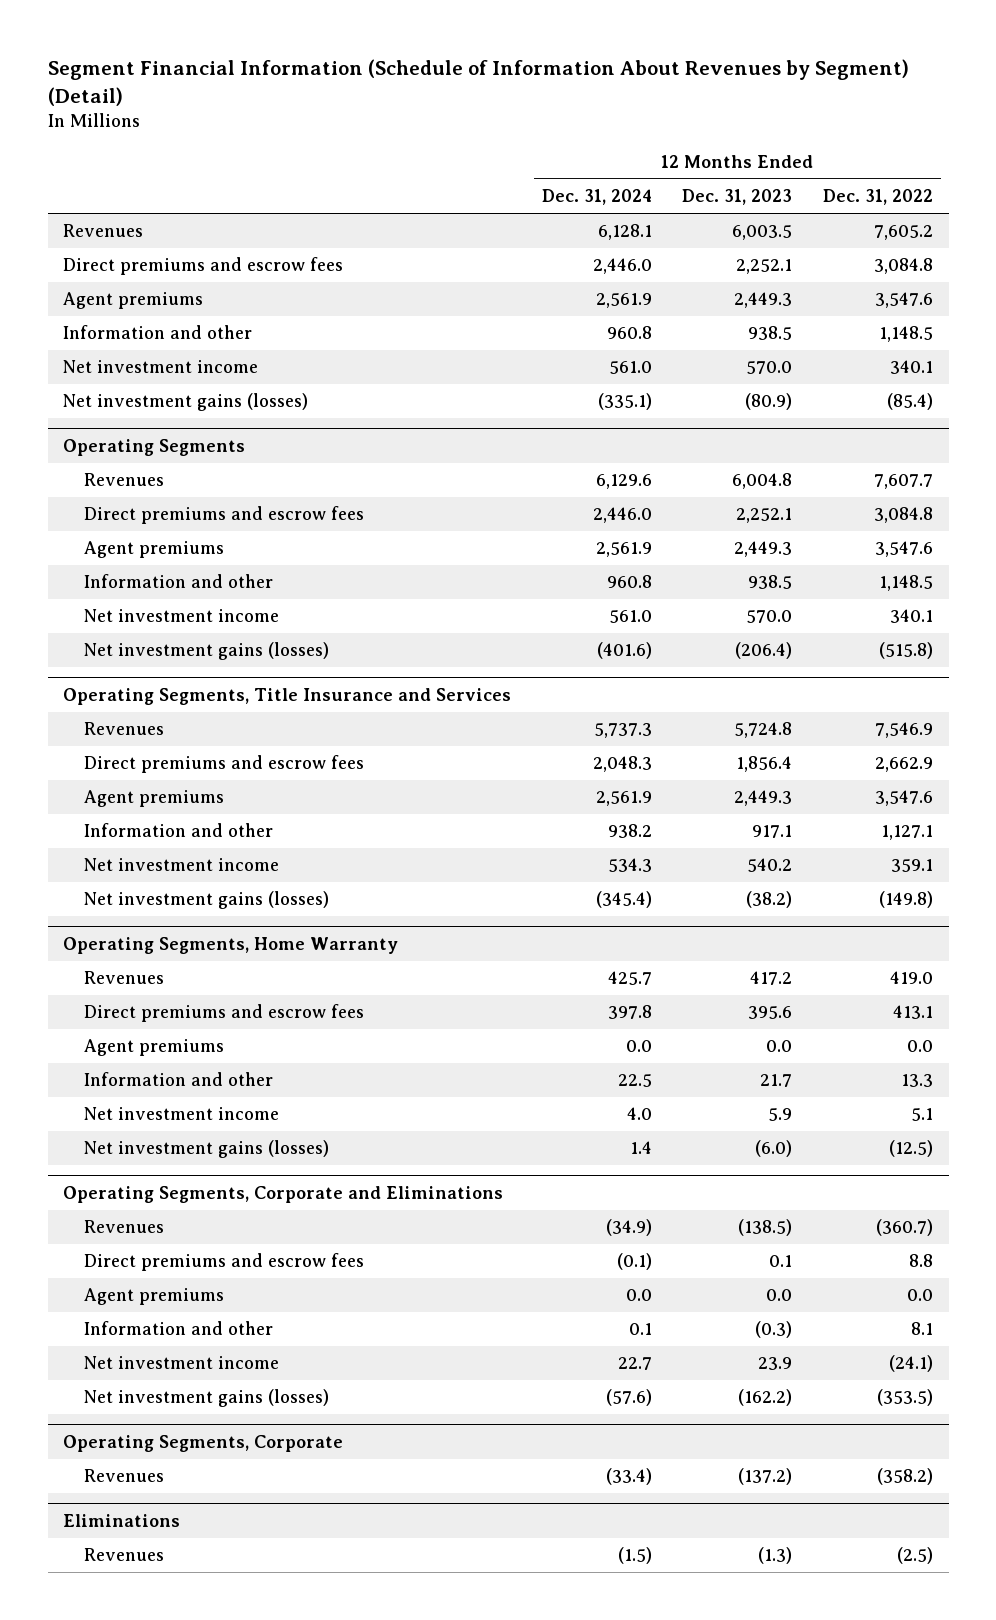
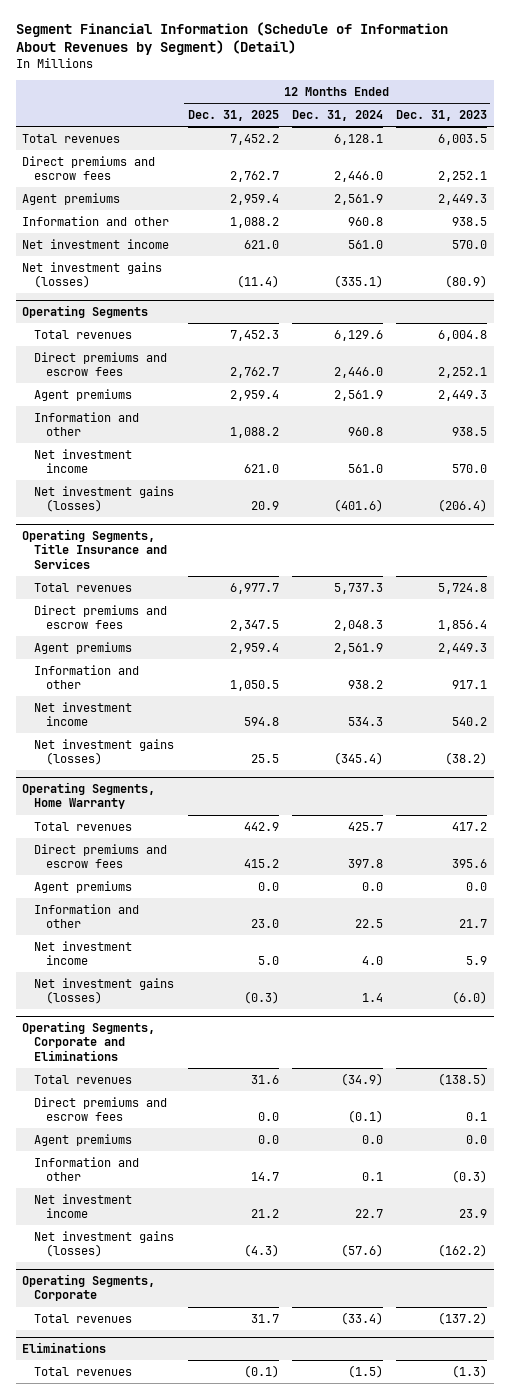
- | 12 Months Ended Dec. 31, 2024 | 12 Months Ended Dec. 31, 2023 | 12 Months Ended Dec. 31, 2022
+ | 12 Months Ended Dec. 31, 2025 | 12 Months Ended Dec. 31, 2024 | 12 Months Ended Dec. 31, 2023
- Revenues | 6,128.1 | 6,003.5 | 7,605.2
+ Total revenues | 7,452.2 | 6,128.1 | 6,003.5
@ Operating Segments
- Revenues | 6,129.6 | 6,004.8 | 7,607.7
+ Total revenues | 7,452.3 | 6,129.6 | 6,004.8
@ Operating Segments, Title Insurance and Services
- Revenues | 5,737.3 | 5,724.8 | 7,546.9
+ Total revenues | 6,977.7 | 5,737.3 | 5,724.8
@ Operating Segments, Home Warranty
- Revenues | 425.7 | 417.2 | 419.0
+ Total revenues | 442.9 | 425.7 | 417.2
@ Operating Segments, Corporate and Eliminations
- Revenues | (34.9) | (138.5) | (360.7)
+ Total revenues | 31.6 | (34.9) | (138.5)
@ Operating Segments, Corporate
- Revenues | (33.4) | (137.2) | (358.2)
+ Total revenues | 31.7 | (33.4) | (137.2)
@ Eliminations
- Revenues | (1.5) | (1.3) | (2.5)
+ Total revenues | (0.1) | (1.5) | (1.3)

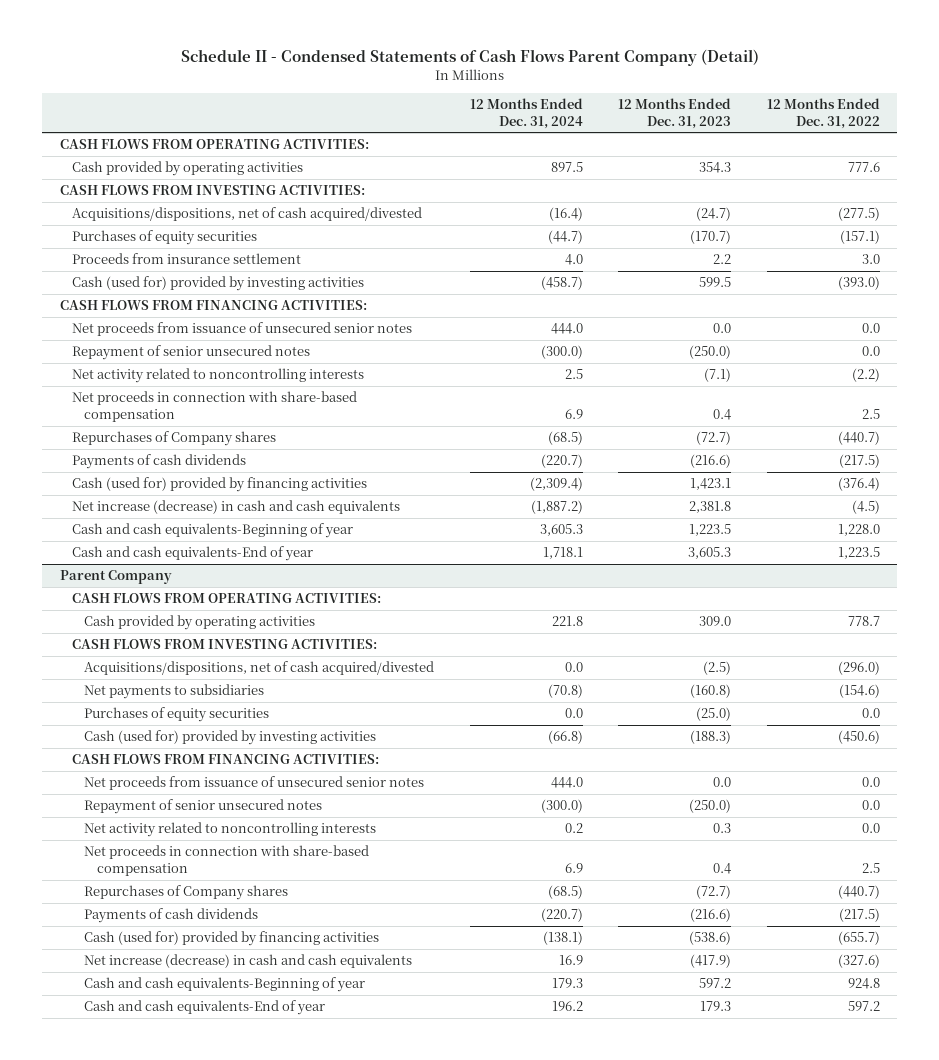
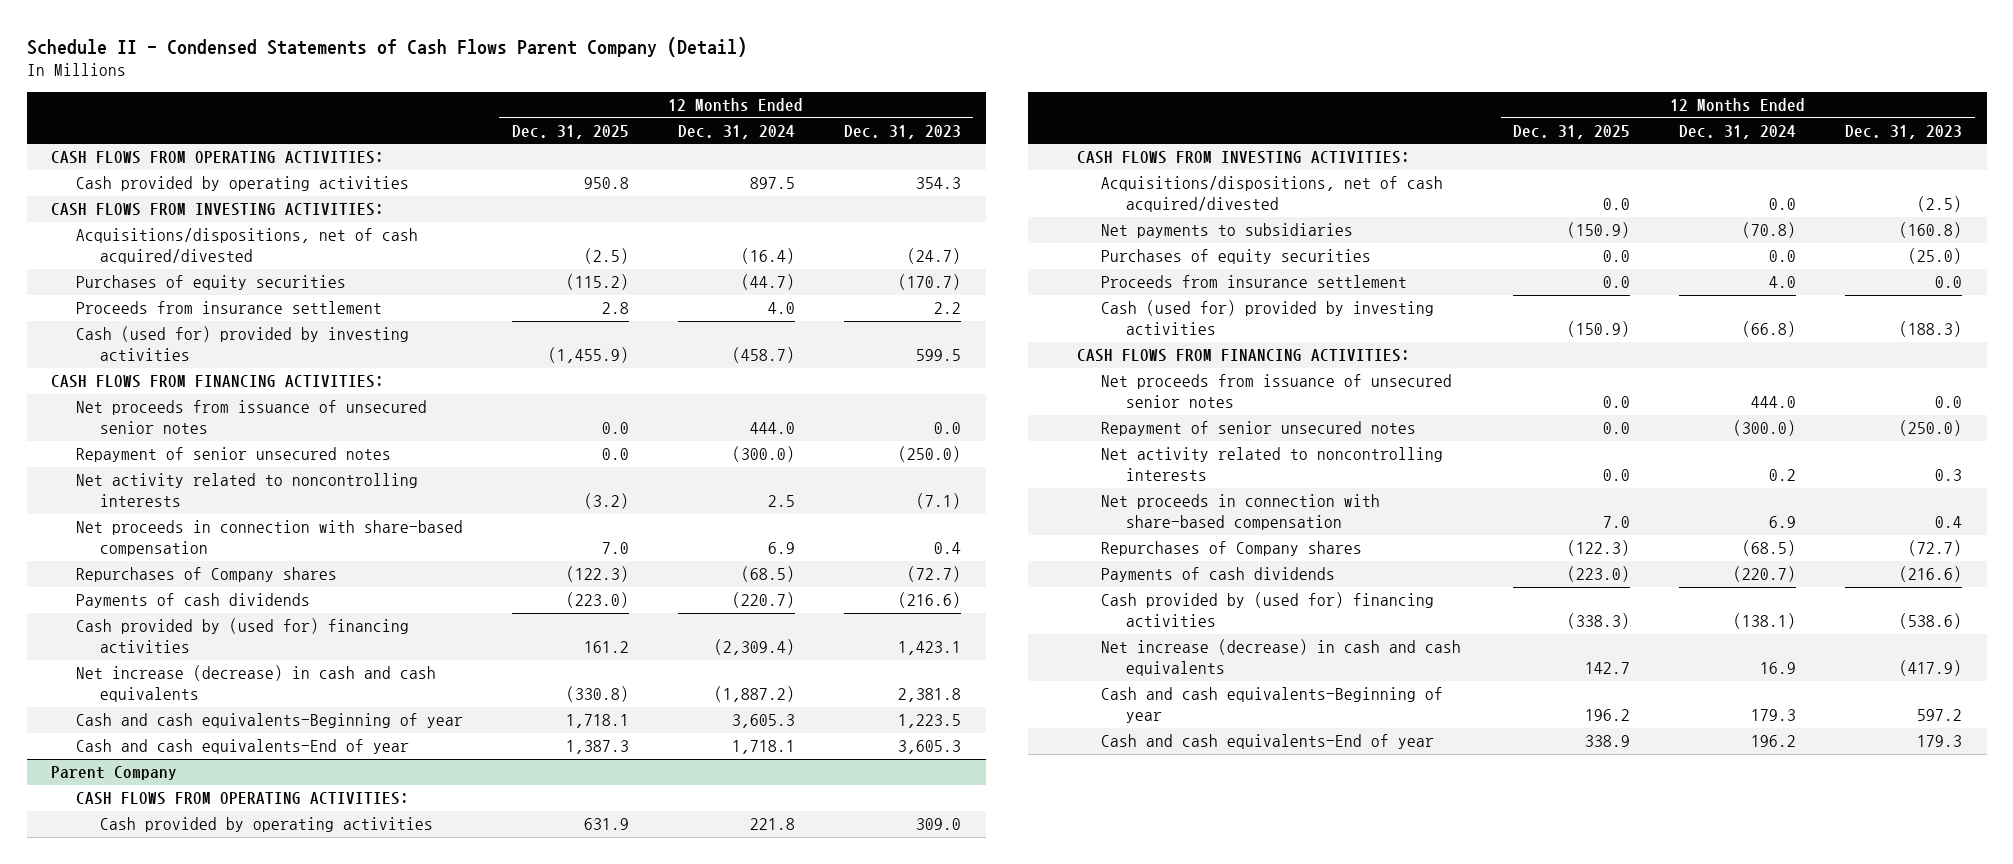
- | 12 Months Ended Dec. 31, 2024 | 12 Months Ended Dec. 31, 2023 | 12 Months Ended Dec. 31, 2022
+ | 12 Months Ended Dec. 31, 2025 | 12 Months Ended Dec. 31, 2024 | 12 Months Ended Dec. 31, 2023
- Cash (used for) provided by financing activities | (2,309.4) | 1,423.1 | (376.4)
+ Cash provided by (used for) financing activities | 161.2 | (2,309.4) | 1,423.1
@ Parent Company
+ Proceeds from insurance settlement | 0.0 | 4.0 | 0.0
- Cash (used for) provided by financing activities | (138.1) | (538.6) | (655.7)
+ Cash provided by (used for) financing activities | (338.3) | (138.1) | (538.6)

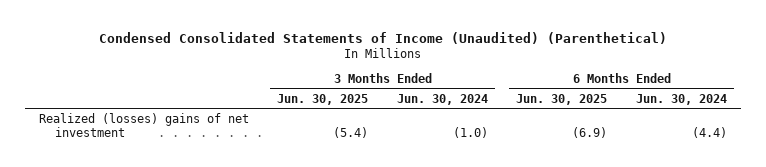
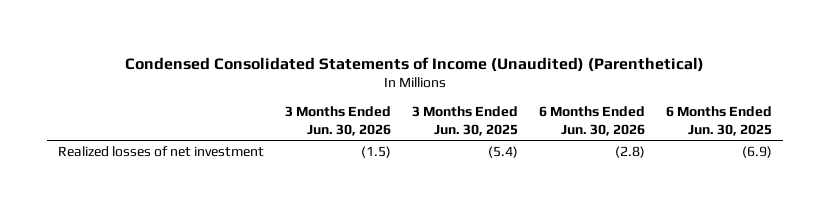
- | 3 Months Ended Jun. 30, 2025 | 3 Months Ended Jun. 30, 2024 | 6 Months Ended Jun. 30, 2025 | 6 Months Ended Jun. 30, 2024
+ | 3 Months Ended Jun. 30, 2026 | 3 Months Ended Jun. 30, 2025 | 6 Months Ended Jun. 30, 2026 | 6 Months Ended Jun. 30, 2025
- Realized (losses) gains of net investment | (5.4) | (1.0) | (6.9) | (4.4)
+ Realized losses of net investment | (1.5) | (5.4) | (2.8) | (6.9)

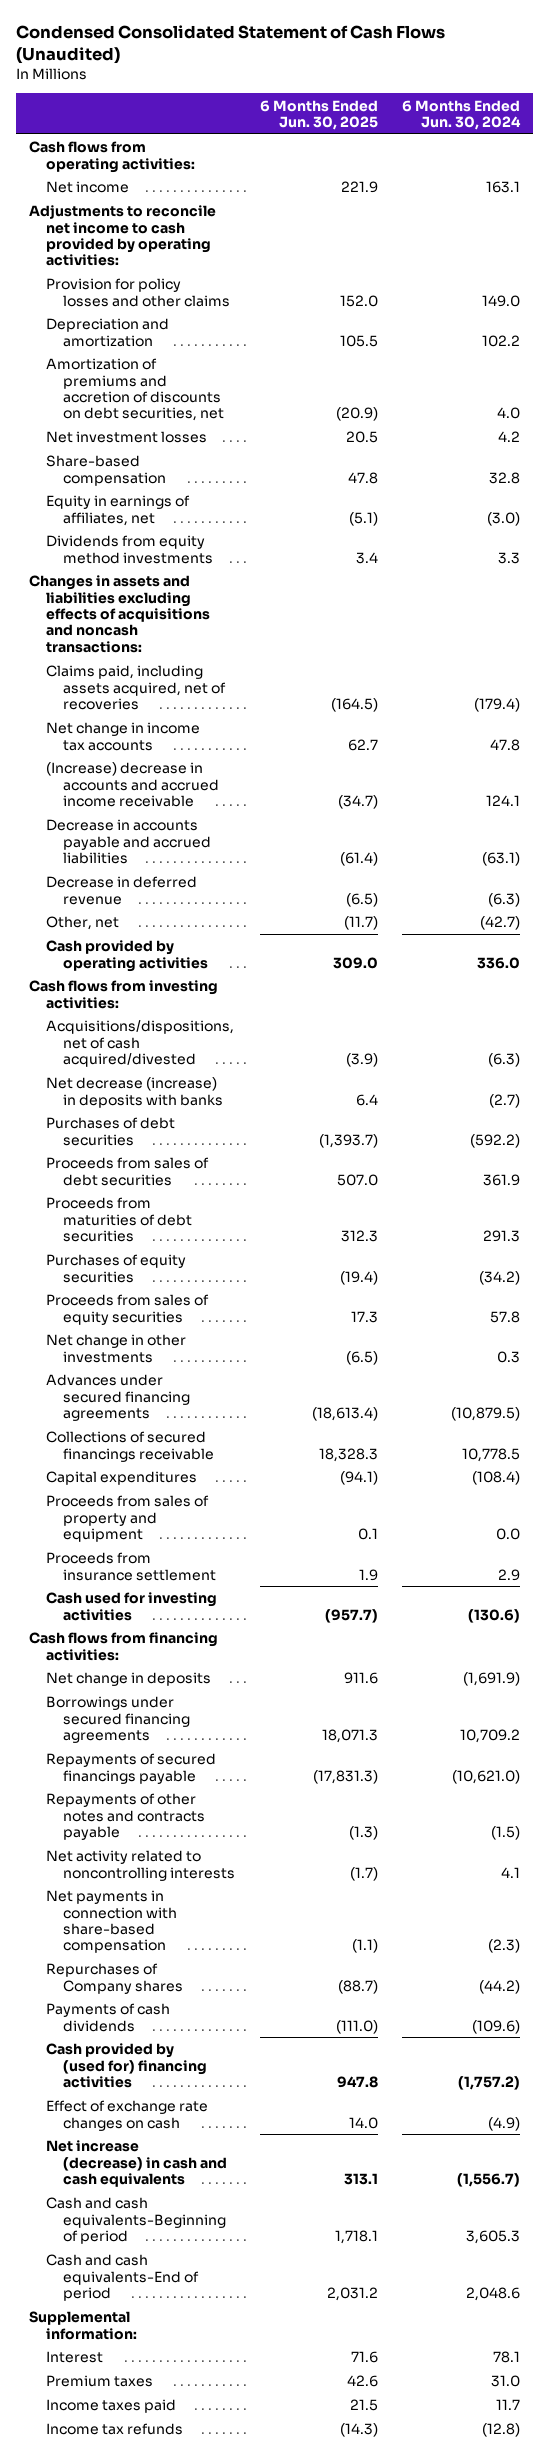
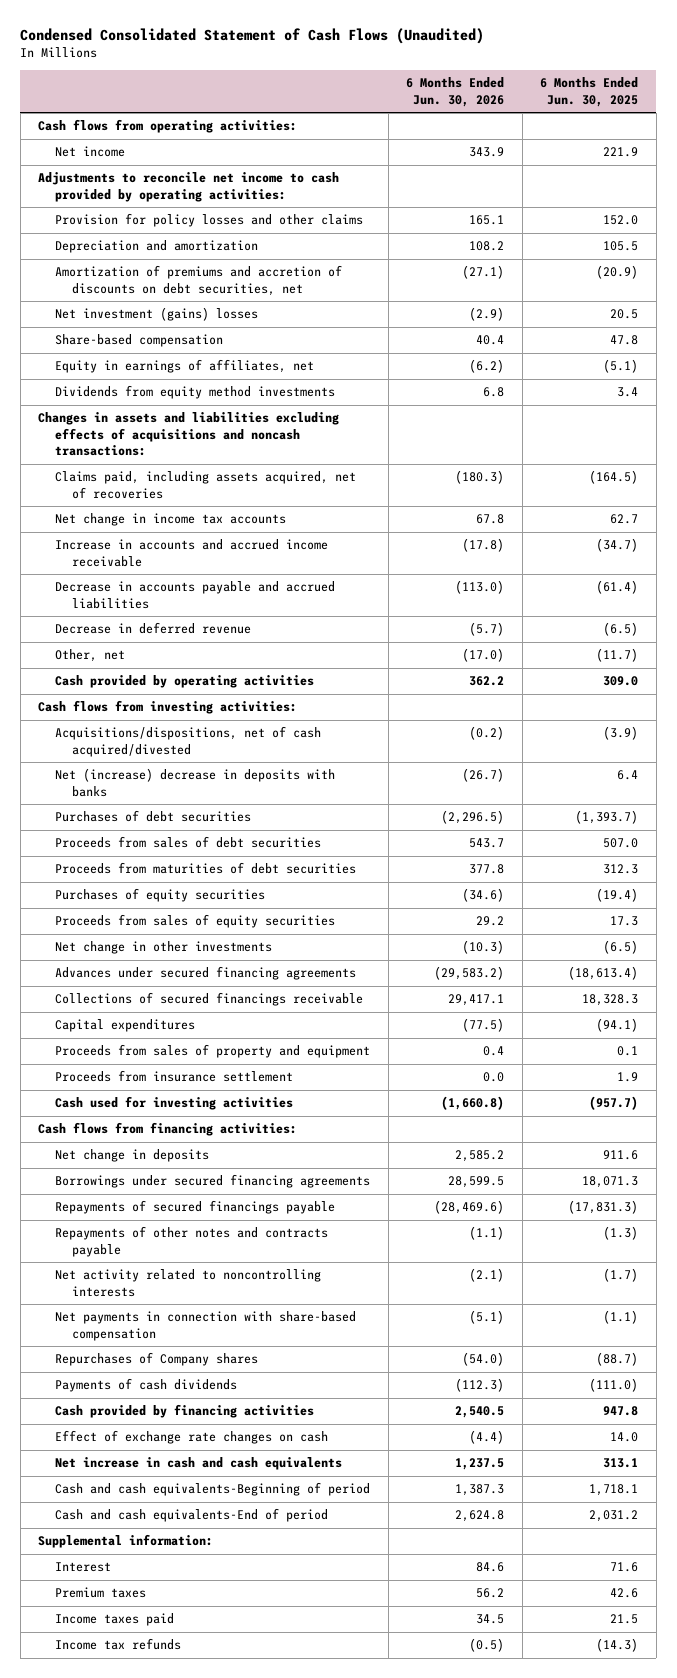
- | 6 Months Ended Jun. 30, 2025 | 6 Months Ended Jun. 30, 2024
+ | 6 Months Ended Jun. 30, 2026 | 6 Months Ended Jun. 30, 2025
- Net investment losses | 20.5 | 4.2
+ Net investment (gains) losses | (2.9) | 20.5
- (Increase) decrease in accounts and accrued income receivable | (34.7) | 124.1
+ Increase in accounts and accrued income receivable | (17.8) | (34.7)
- Net decrease (increase) in deposits with banks | 6.4 | (2.7)
+ Net (increase) decrease in deposits with banks | (26.7) | 6.4
- Cash provided by (used for) financing activities | 947.8 | (1,757.2)
+ Cash provided by financing activities | 2,540.5 | 947.8
- Net increase (decrease) in cash and cash equivalents | 313.1 | (1,556.7)
+ Net increase in cash and cash equivalents | 1,237.5 | 313.1

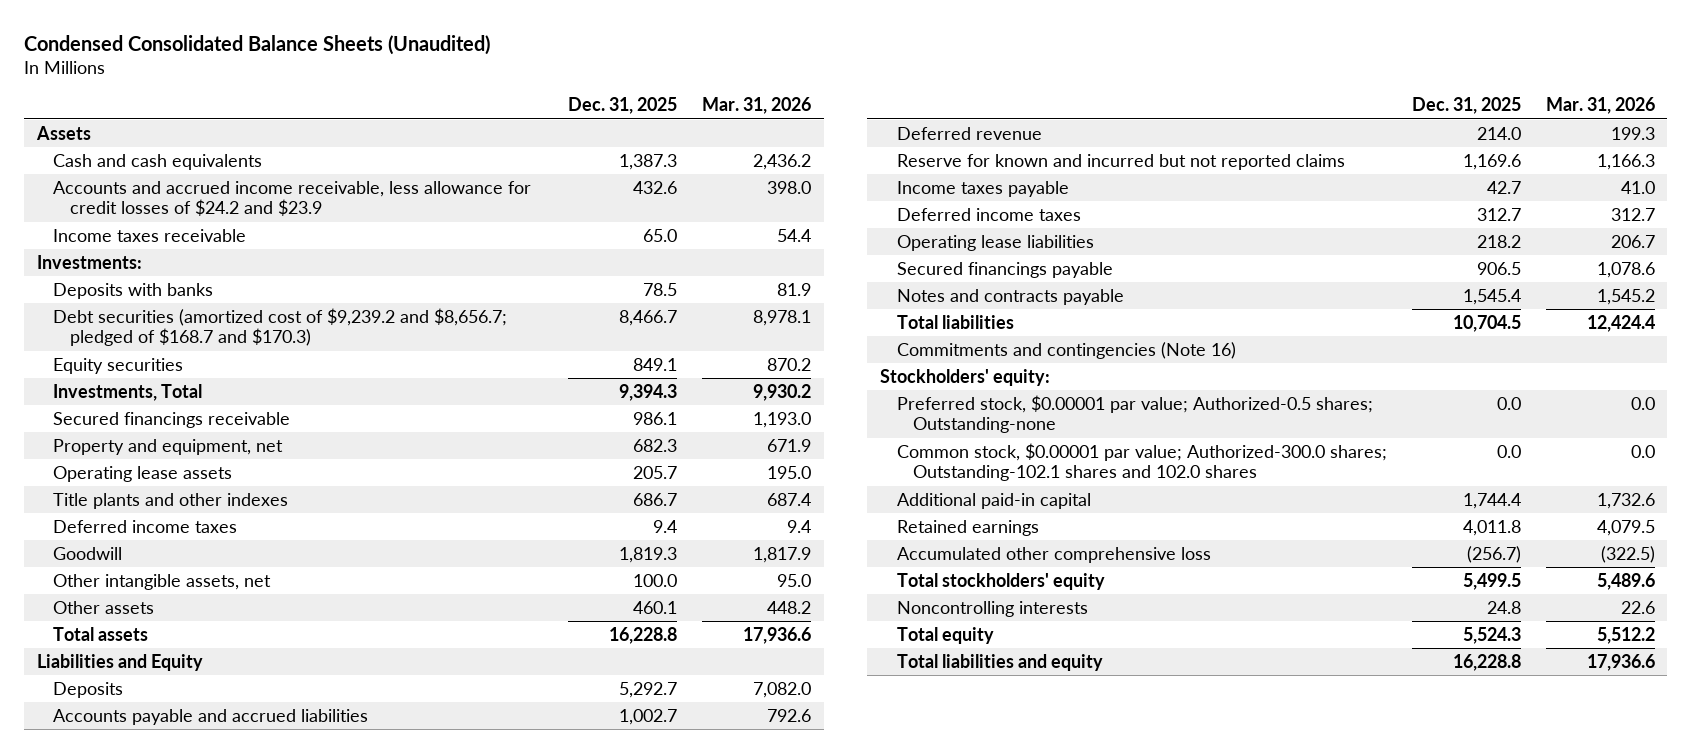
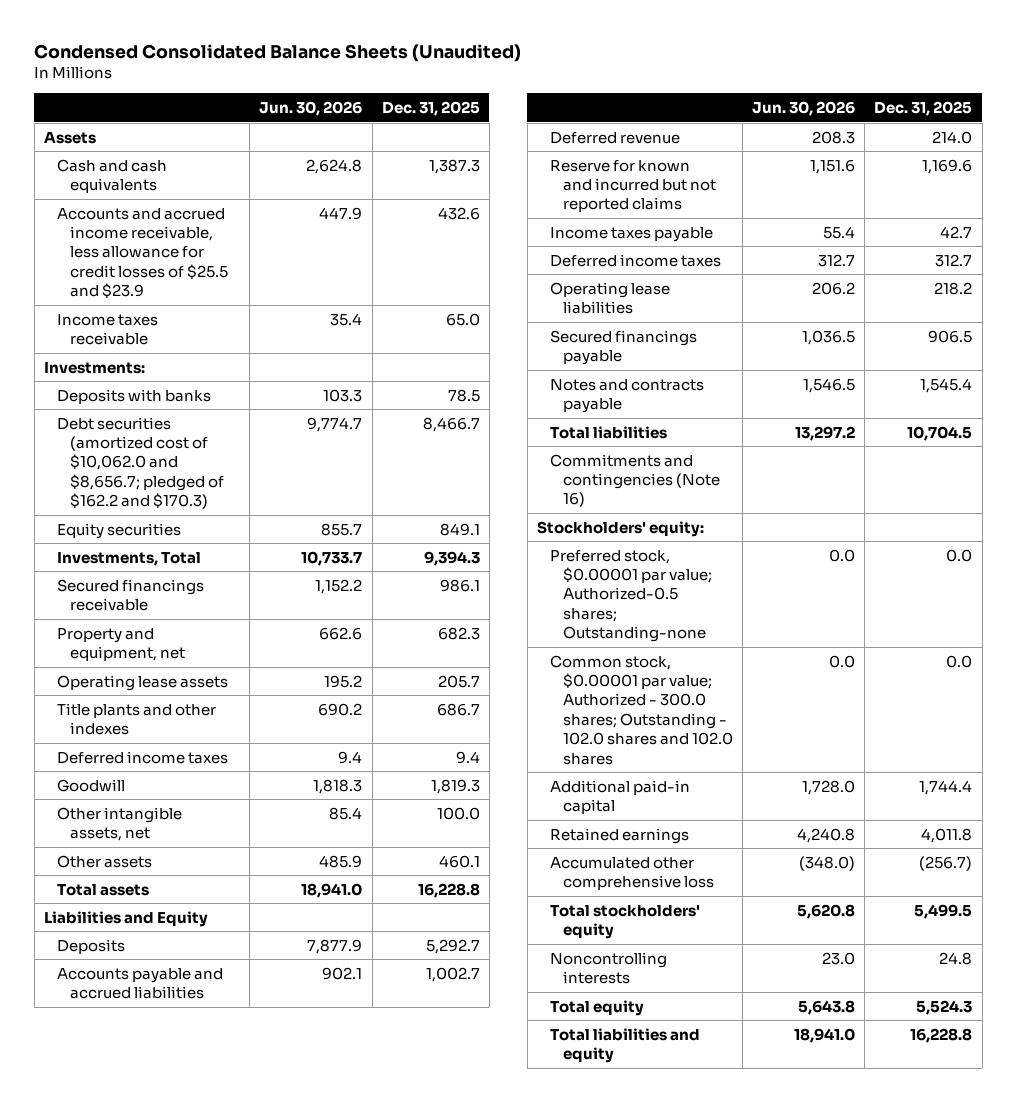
- | Dec. 31, 2025 | Mar. 31, 2026
+ | Jun. 30, 2026 | Dec. 31, 2025
- Accounts and accrued income receivable, less allowance for credit losses of $24.2 and $23.9 | 432.6 | 398.0
+ Accounts and accrued income receivable, less allowance for credit losses of $25.5 and $23.9 | 447.9 | 432.6
- Debt securities (amortized cost of $9,239.2 and $8,656.7; pledged of $168.7 and $170.3) | 8,466.7 | 8,978.1
+ Debt securities (amortized cost of $10,062.0 and $8,656.7; pledged of $162.2 and $170.3) | 9,774.7 | 8,466.7
- Common stock, $0.00001 par value; Authorized-300.0 shares; Outstanding-102.1 shares and 102.0 shares | 0.0 | 0.0
+ Common stock, $0.00001 par value; Authorized - 300.0 shares; Outstanding - 102.0 shares and 102.0 shares | 0.0 | 0.0

